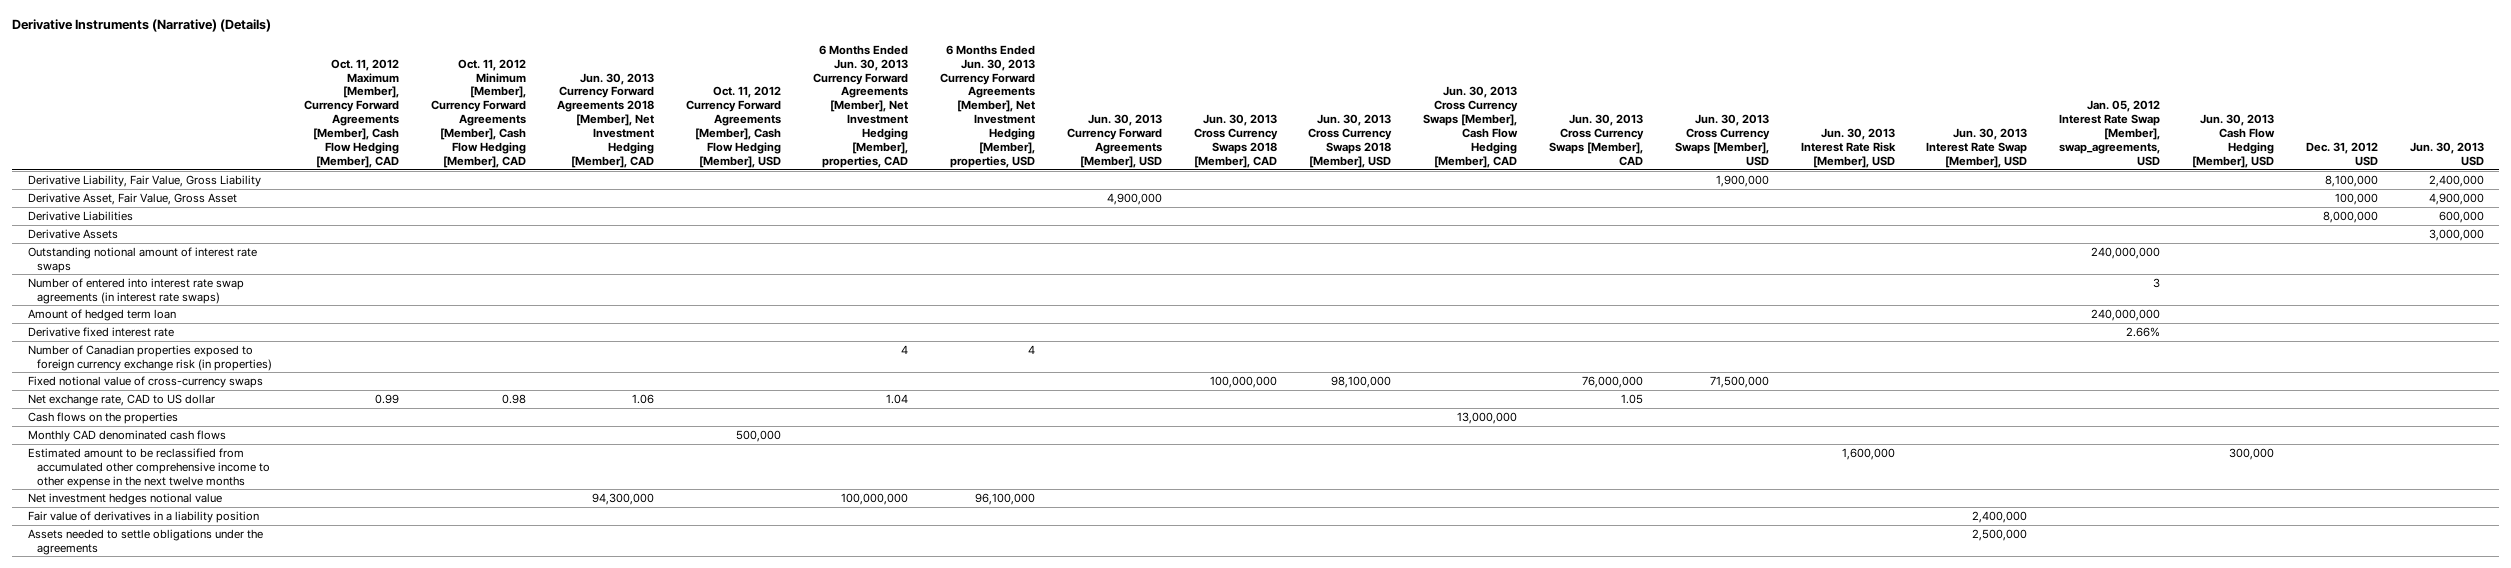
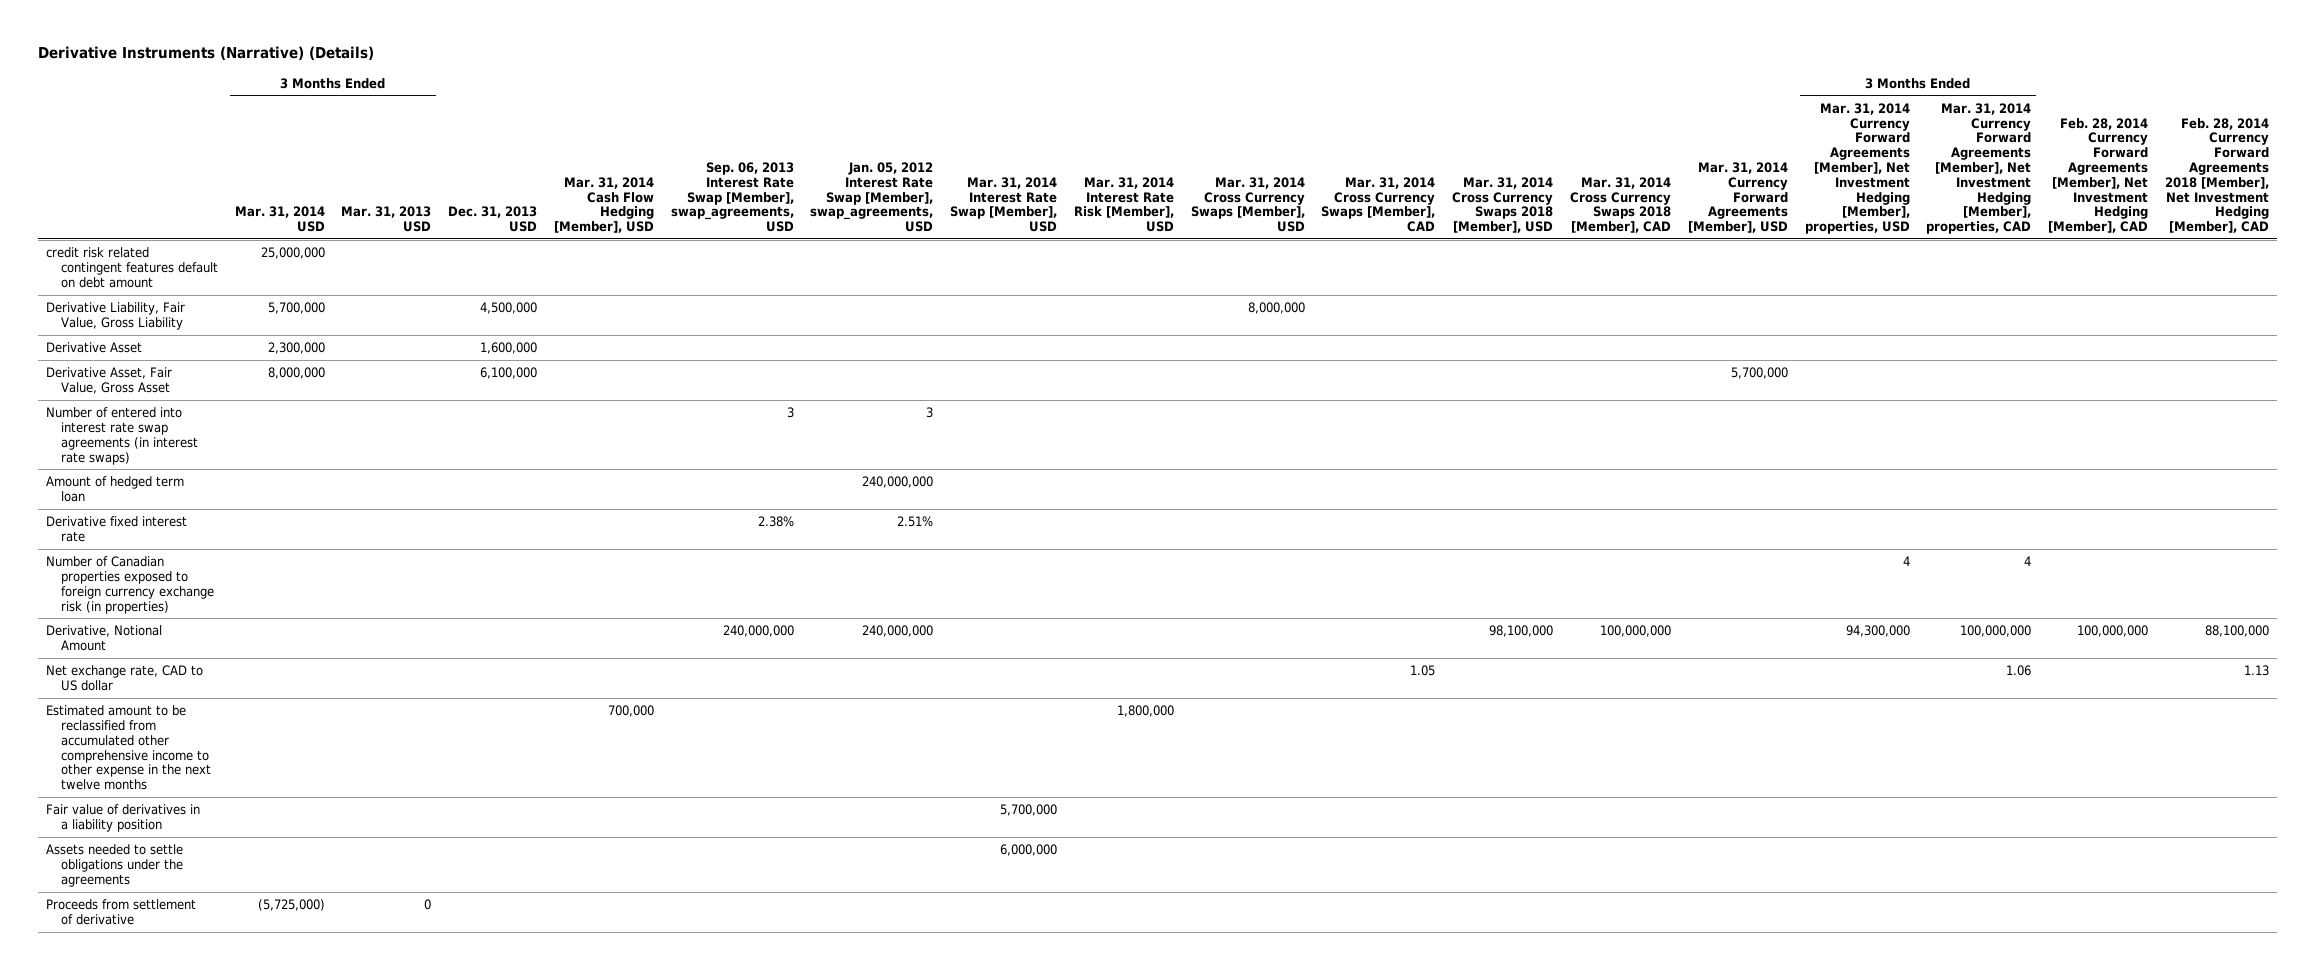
- | Oct. 11, 2012 Maximum [Member], Currency Forward Agreements [Member], Cash Flow Hedging [Member], CAD | Oct. 11, 2012 Minimum [Member], Currency Forward Agreements [Member], Cash Flow Hedging [Member], CAD | Jun. 30, 2013 Currency Forward Agreements 2018 [Member], Net Investment Hedging [Member], CAD | Oct. 11, 2012 Currency Forward Agreements [Member], Cash Flow Hedging [Member], USD | 6 Months Ended Jun. 30, 2013 Currency Forward Agreements [Member], Net Investment Hedging [Member], properties, CAD | 6 Months Ended Jun. 30, 2013 Currency Forward Agreements [Member], Net Investment Hedging [Member], properties, USD | Jun. 30, 2013 Currency Forward Agreements [Member], USD | Jun. 30, 2013 Cross Currency Swaps 2018 [Member], CAD | Jun. 30, 2013 Cross Currency Swaps 2018 [Member], USD | Jun. 30, 2013 Cross Currency Swaps [Member], Cash Flow Hedging [Member], CAD | Jun. 30, 2013 Cross Currency Swaps [Member], CAD | Jun. 30, 2013 Cross Currency Swaps [Member], USD | Jun. 30, 2013 Interest Rate Risk [Member], USD | Jun. 30, 2013 Interest Rate Swap [Member], USD | Jan. 05, 2012 Interest Rate Swap [Member], swap_agreements, USD | Jun. 30, 2013 Cash Flow Hedging [Member], USD | Dec. 31, 2012 USD | Jun. 30, 2013 USD
+ | 3 Months Ended Mar. 31, 2014 USD | 3 Months Ended Mar. 31, 2013 USD | Dec. 31, 2013 USD | Mar. 31, 2014 Cash Flow Hedging [Member], USD | Sep. 06, 2013 Interest Rate Swap [Member], swap_agreements, USD | Jan. 05, 2012 Interest Rate Swap [Member], swap_agreements, USD | Mar. 31, 2014 Interest Rate Swap [Member], USD | Mar. 31, 2014 Interest Rate Risk [Member], USD | Mar. 31, 2014 Cross Currency Swaps [Member], USD | Mar. 31, 2014 Cross Currency Swaps [Member], CAD | Mar. 31, 2014 Cross Currency Swaps 2018 [Member], USD | Mar. 31, 2014 Cross Currency Swaps 2018 [Member], CAD | Mar. 31, 2014 Currency Forward Agreements [Member], USD | 3 Months Ended Mar. 31, 2014 Currency Forward Agreements [Member], Net Investment Hedging [Member], properties, USD | 3 Months Ended Mar. 31, 2014 Currency Forward Agreements [Member], Net Investment Hedging [Member], properties, CAD | Feb. 28, 2014 Currency Forward Agreements [Member], Net Investment Hedging [Member], CAD | Feb. 28, 2014 Currency Forward Agreements 2018 [Member], Net Investment Hedging [Member], CAD
+ credit risk related contingent features default on debt amount | 25,000,000 | | | | | | | | | | | | | | | |
+ Derivative Asset | 2,300,000 | | 1,600,000 | | | | | | | | | | | | | |
- Derivative Liabilities | | | | | | | | | | | | | | | | | 8,000,000 | 600,000
- Derivative Assets | | | | | | | | | | | | | | | | | | 3,000,000
- Outstanding notional amount of interest rate swaps | | | | | | | | | | | | | | | 240,000,000 | | |
- Derivative fixed interest rate | | | | | | | | | | | | | | | 2.66% | | |
+ Derivative fixed interest rate | | | | | 2.38% | 2.51% | | | | | | | | | | |
- Fixed notional value of cross-currency swaps | | | | | | | | 100,000,000 | 98,100,000 | | 76,000,000 | 71,500,000 | | | | | |
+ Derivative, Notional Amount | | | | | 240,000,000 | 240,000,000 | | | | | 98,100,000 | 100,000,000 | | 94,300,000 | 100,000,000 | 100,000,000 | 88,100,000
- Cash flows on the properties | | | | | | | | | | 13,000,000 | | | | | | | |
- Monthly CAD denominated cash flows | | | | 500,000 | | | | | | | | | | | | | |
- Net investment hedges notional value | | | 94,300,000 | | 100,000,000 | 96,100,000 | | | | | | | | | | | |
+ Proceeds from settlement of derivative | (5,725,000) | 0 | | | | | | | | | | | | | | |

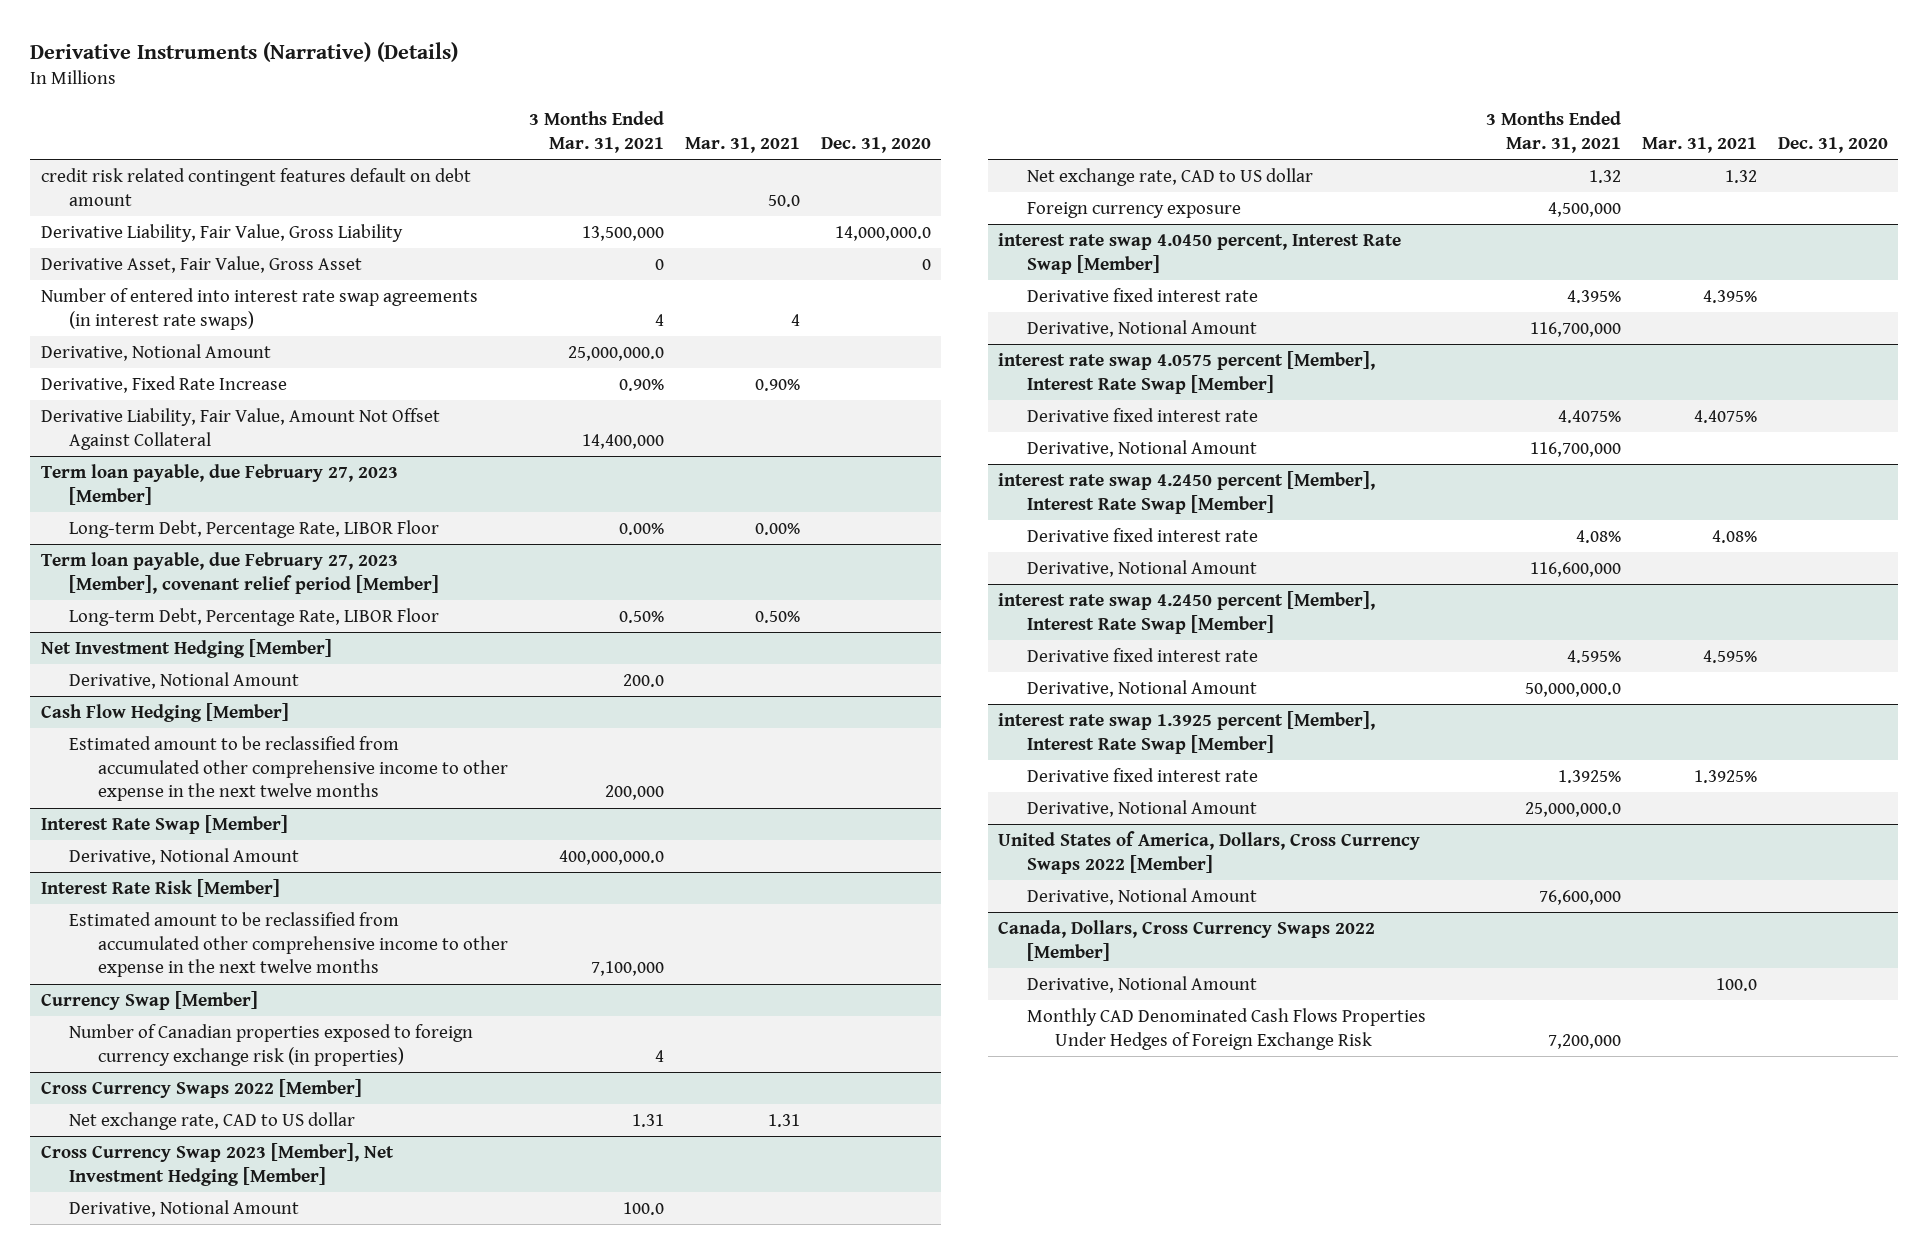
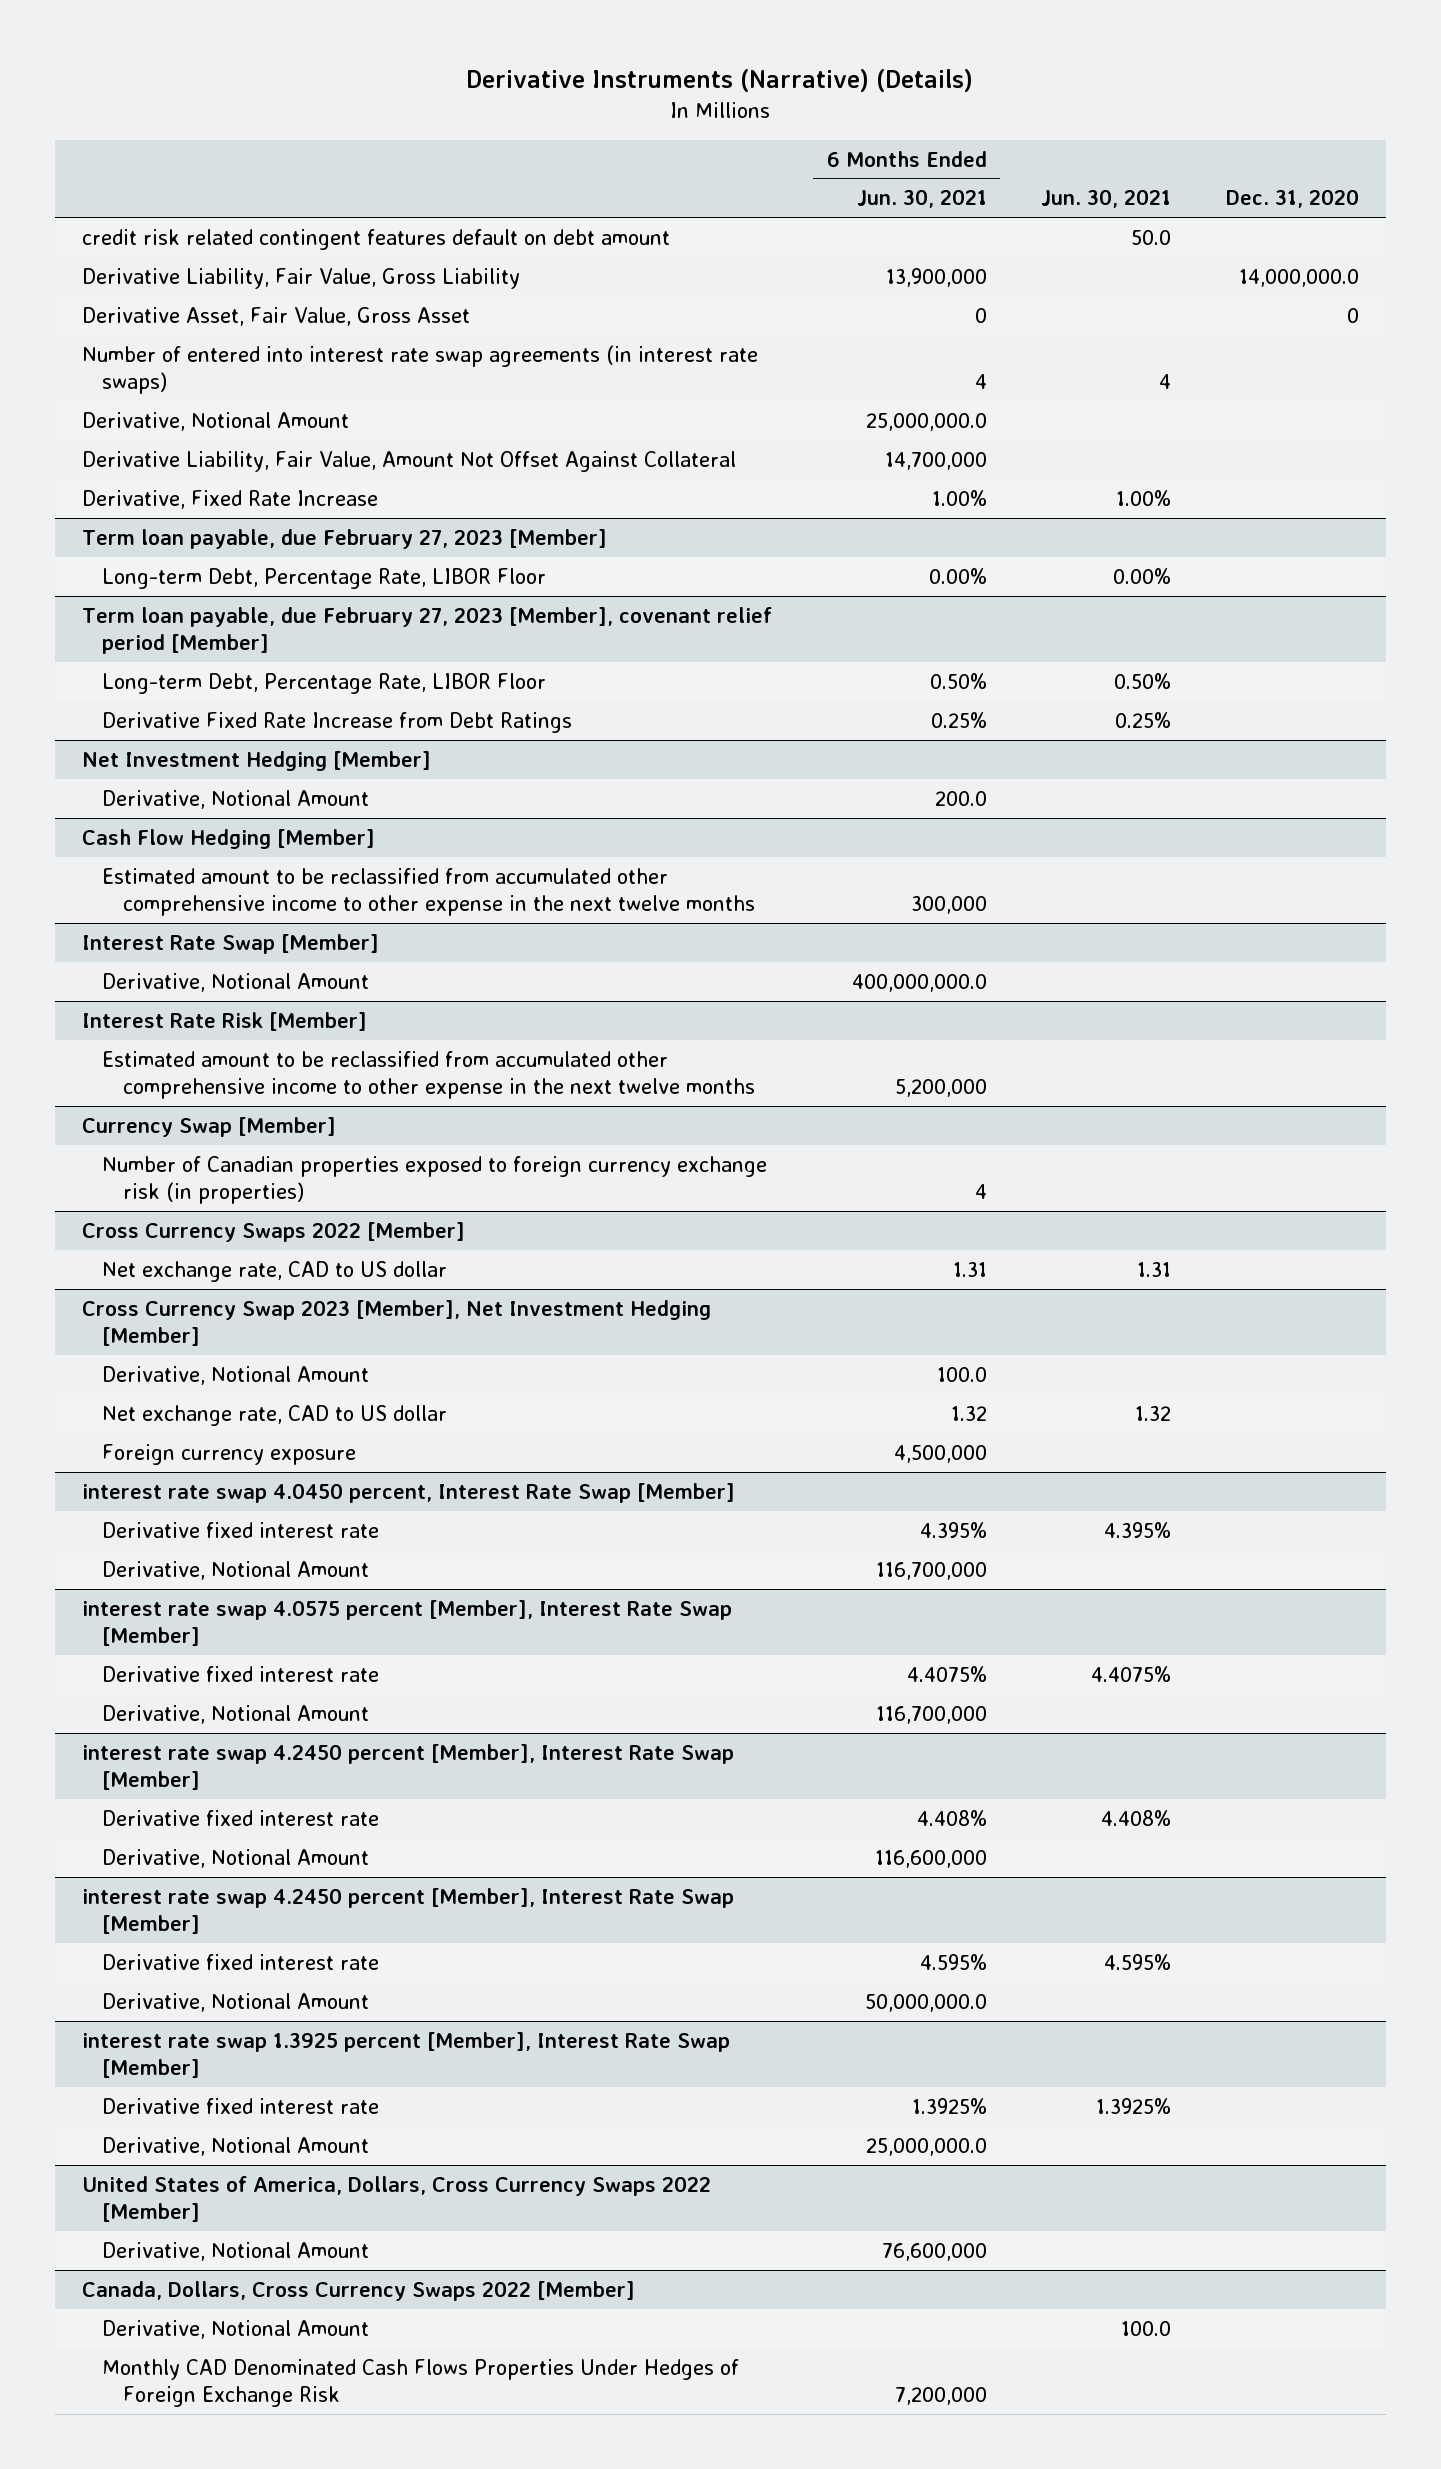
- | 3 Months Ended Mar. 31, 2021 | Mar. 31, 2021 | Dec. 31, 2020
+ | 6 Months Ended Jun. 30, 2021 | Jun. 30, 2021 | Dec. 31, 2020
moved down: Derivative, Fixed Rate Increase | 1.00% | 1.00% |
@ Term loan payable, due February 27, 2023 [Member], covenant relief period [Member]
+ Derivative Fixed Rate Increase from Debt Ratings | 0.25% | 0.25% |

